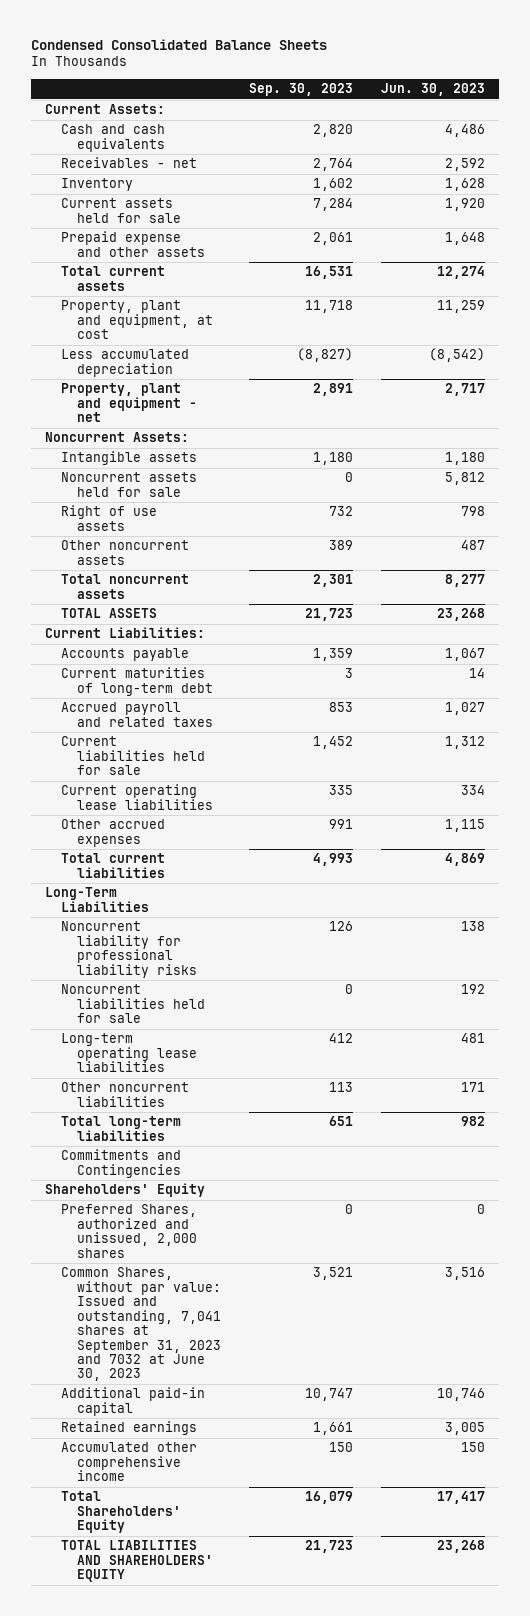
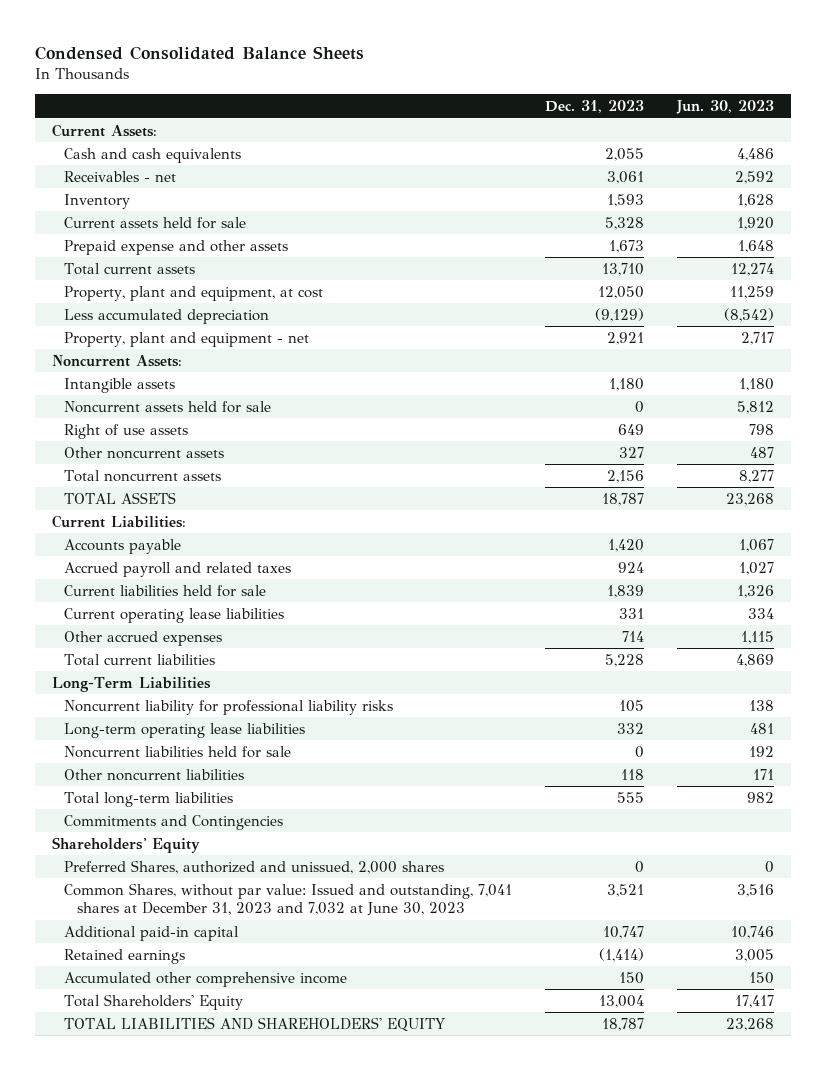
- | Sep. 30, 2023 | Jun. 30, 2023
+ | Dec. 31, 2023 | Jun. 30, 2023
- Current maturities of long-term debt | 3 | 14
- Current liabilities held for sale | 1,452 | 1,312
+ Current liabilities held for sale | 1,839 | 1,326
moved down: Noncurrent liabilities held for sale | 0 | 192
- Common Shares, without par value: Issued and outstanding, 7,041 shares at September 31, 2023 and 7032 at June 30, 2023 | 3,521 | 3,516
+ Common Shares, without par value: Issued and outstanding, 7,041 shares at December 31, 2023 and 7,032 at June 30, 2023 | 3,521 | 3,516

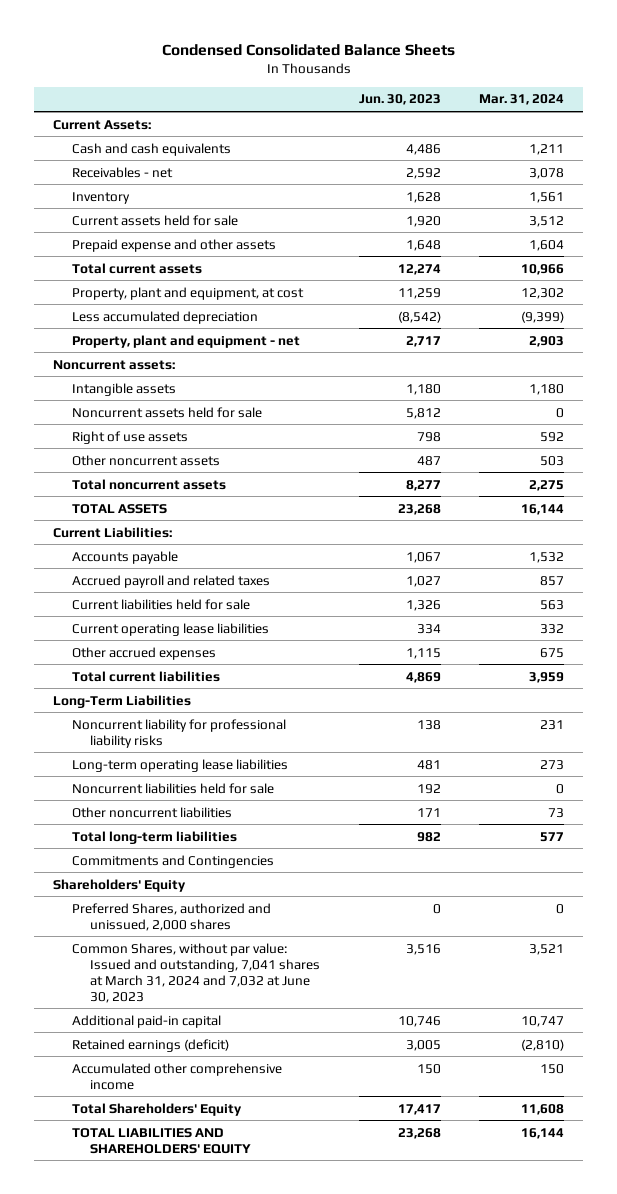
- | Dec. 31, 2023 | Jun. 30, 2023
+ | Jun. 30, 2023 | Mar. 31, 2024
- Noncurrent Assets:
+ Noncurrent assets:
- Common Shares, without par value: Issued and outstanding, 7,041 shares at December 31, 2023 and 7,032 at June 30, 2023 | 3,521 | 3,516
+ Common Shares, without par value: Issued and outstanding, 7,041 shares at March 31, 2024 and 7,032 at June 30, 2023 | 3,516 | 3,521
- Retained earnings | (1,414) | 3,005
+ Retained earnings (deficit) | 3,005 | (2,810)

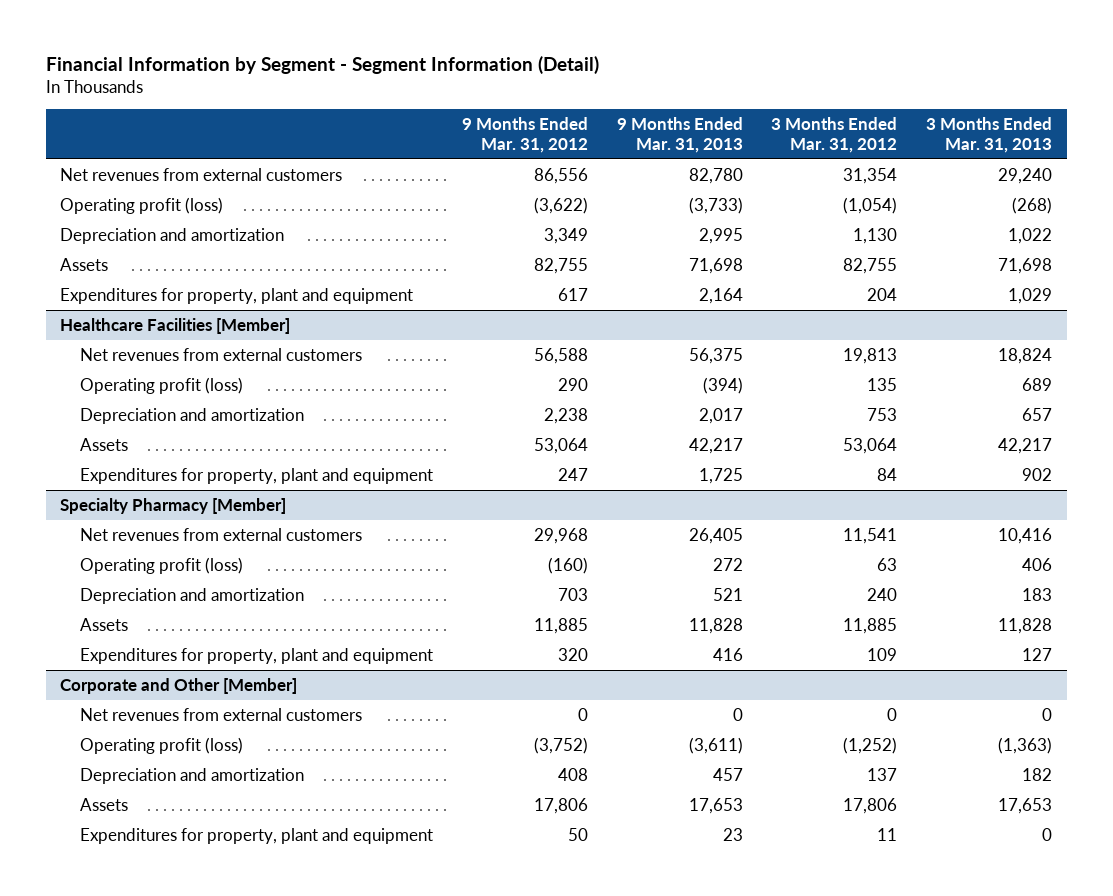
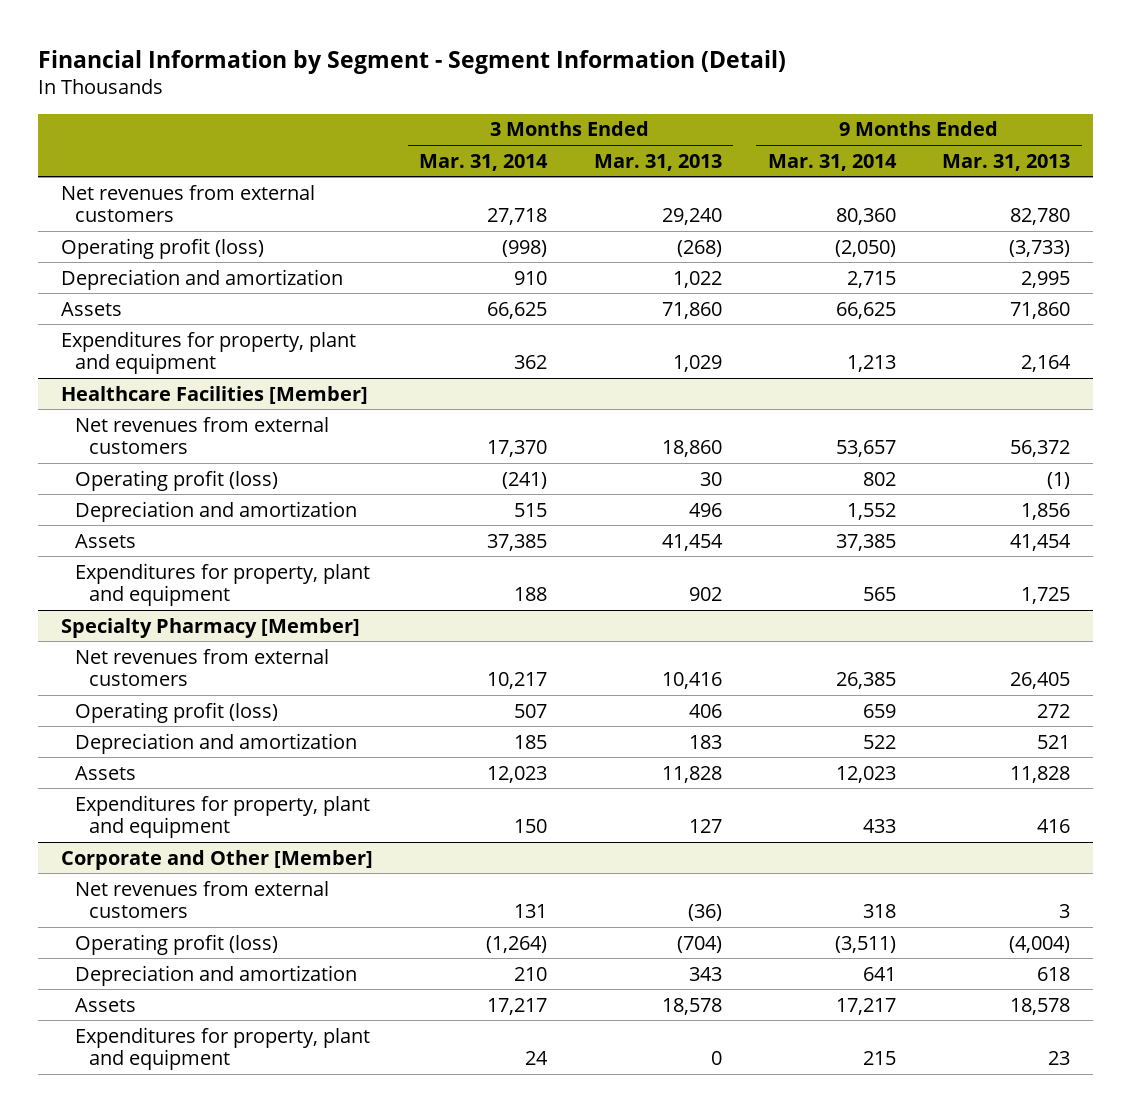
- | 9 Months Ended Mar. 31, 2012 | 9 Months Ended Mar. 31, 2013 | 3 Months Ended Mar. 31, 2012 | 3 Months Ended Mar. 31, 2013
+ | 3 Months Ended Mar. 31, 2014 | 3 Months Ended Mar. 31, 2013 | 9 Months Ended Mar. 31, 2014 | 9 Months Ended Mar. 31, 2013
- Assets | 82,755 | 71,698 | 82,755 | 71,698
+ Assets | 66,625 | 71,860 | 66,625 | 71,860
@ Healthcare Facilities [Member]
- Net revenues from external customers | 56,588 | 56,375 | 19,813 | 18,824
- Operating profit (loss) | 290 | (394) | 135 | 689
- Depreciation and amortization | 2,238 | 2,017 | 753 | 657
- Assets | 53,064 | 42,217 | 53,064 | 42,217
+ Net revenues from external customers | 17,370 | 18,860 | 53,657 | 56,372
+ Operating profit (loss) | (241) | 30 | 802 | (1)
+ Depreciation and amortization | 515 | 496 | 1,552 | 1,856
+ Assets | 37,385 | 41,454 | 37,385 | 41,454
@ Corporate and Other [Member]
- Net revenues from external customers | 0 | 0 | 0 | 0
- Operating profit (loss) | (3,752) | (3,611) | (1,252) | (1,363)
- Depreciation and amortization | 408 | 457 | 137 | 182
- Assets | 17,806 | 17,653 | 17,806 | 17,653
+ Net revenues from external customers | 131 | (36) | 318 | 3
+ Operating profit (loss) | (1,264) | (704) | (3,511) | (4,004)
+ Depreciation and amortization | 210 | 343 | 641 | 618
+ Assets | 17,217 | 18,578 | 17,217 | 18,578

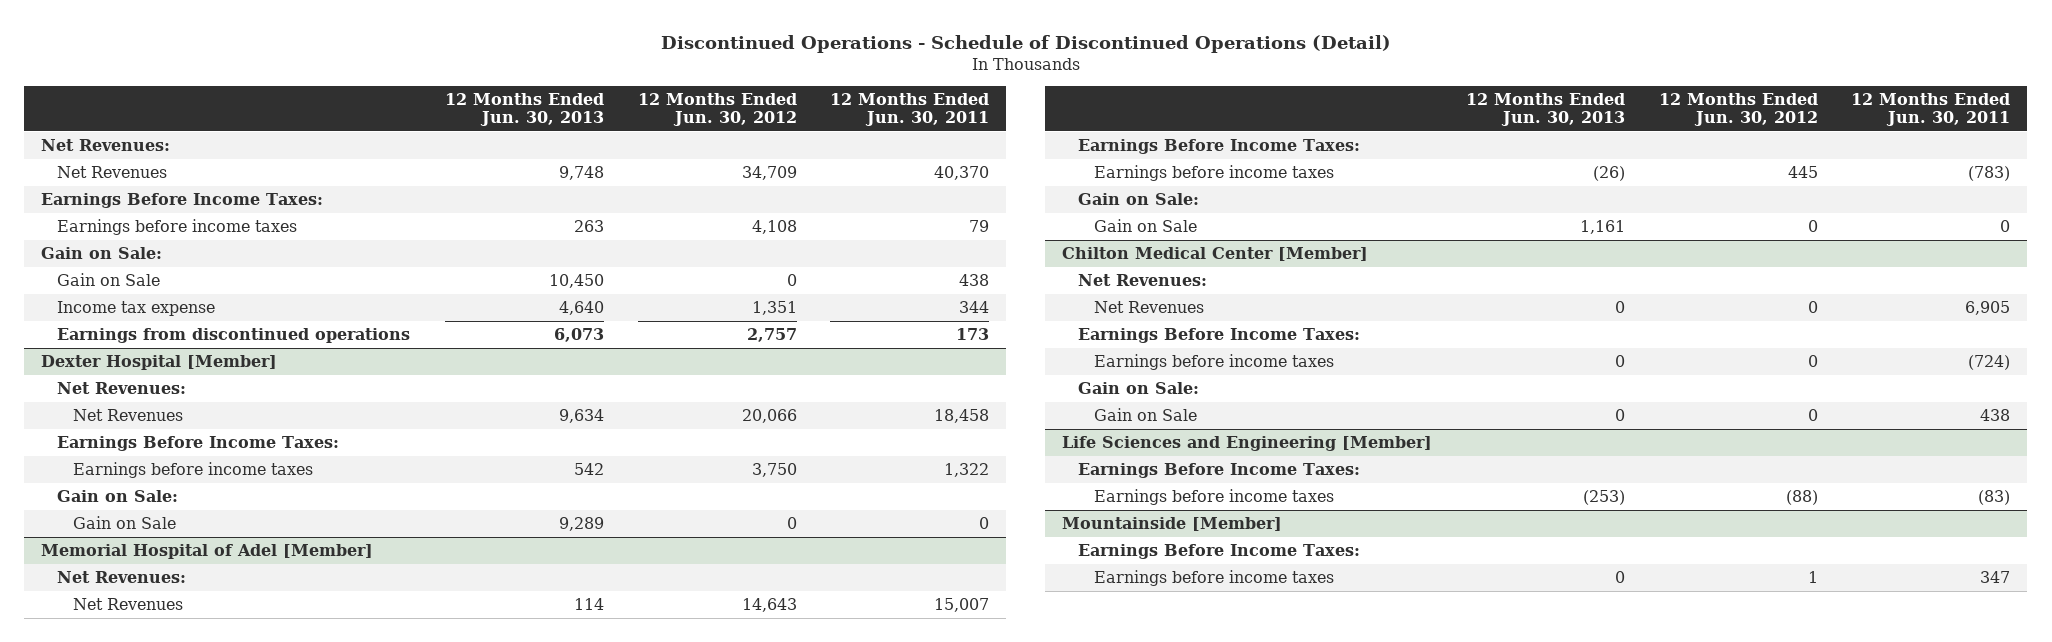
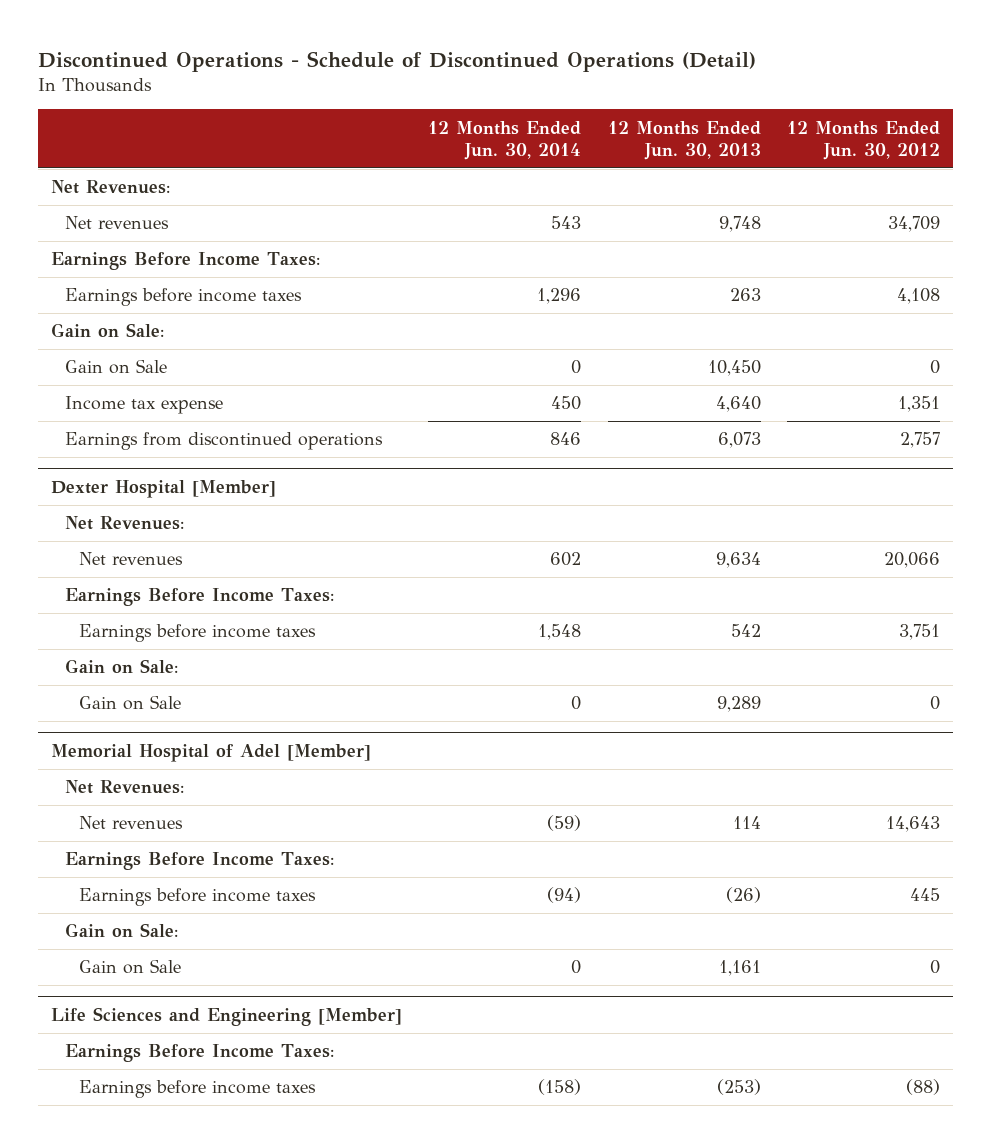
- | 12 Months Ended Jun. 30, 2013 | 12 Months Ended Jun. 30, 2012 | 12 Months Ended Jun. 30, 2011
+ | 12 Months Ended Jun. 30, 2014 | 12 Months Ended Jun. 30, 2013 | 12 Months Ended Jun. 30, 2012
- Net Revenues | 9,748 | 34,709 | 40,370
+ Net revenues | 543 | 9,748 | 34,709
@ Dexter Hospital [Member]
- Net Revenues | 9,634 | 20,066 | 18,458
+ Net revenues | 602 | 9,634 | 20,066
- Earnings before income taxes | 542 | 3,750 | 1,322
+ Earnings before income taxes | 1,548 | 542 | 3,751
@ Memorial Hospital of Adel [Member]
- Net Revenues | 114 | 14,643 | 15,007
+ Net revenues | (59) | 114 | 14,643
- Chilton Medical Center [Member]
- Net Revenues:
- Net Revenues | 0 | 0 | 6,905
- Earnings Before Income Taxes:
- Earnings before income taxes | 0 | 0 | (724)
- Gain on Sale:
- Gain on Sale | 0 | 0 | 438
- Mountainside [Member]
- Earnings Before Income Taxes:
- Earnings before income taxes | 0 | 1 | 347

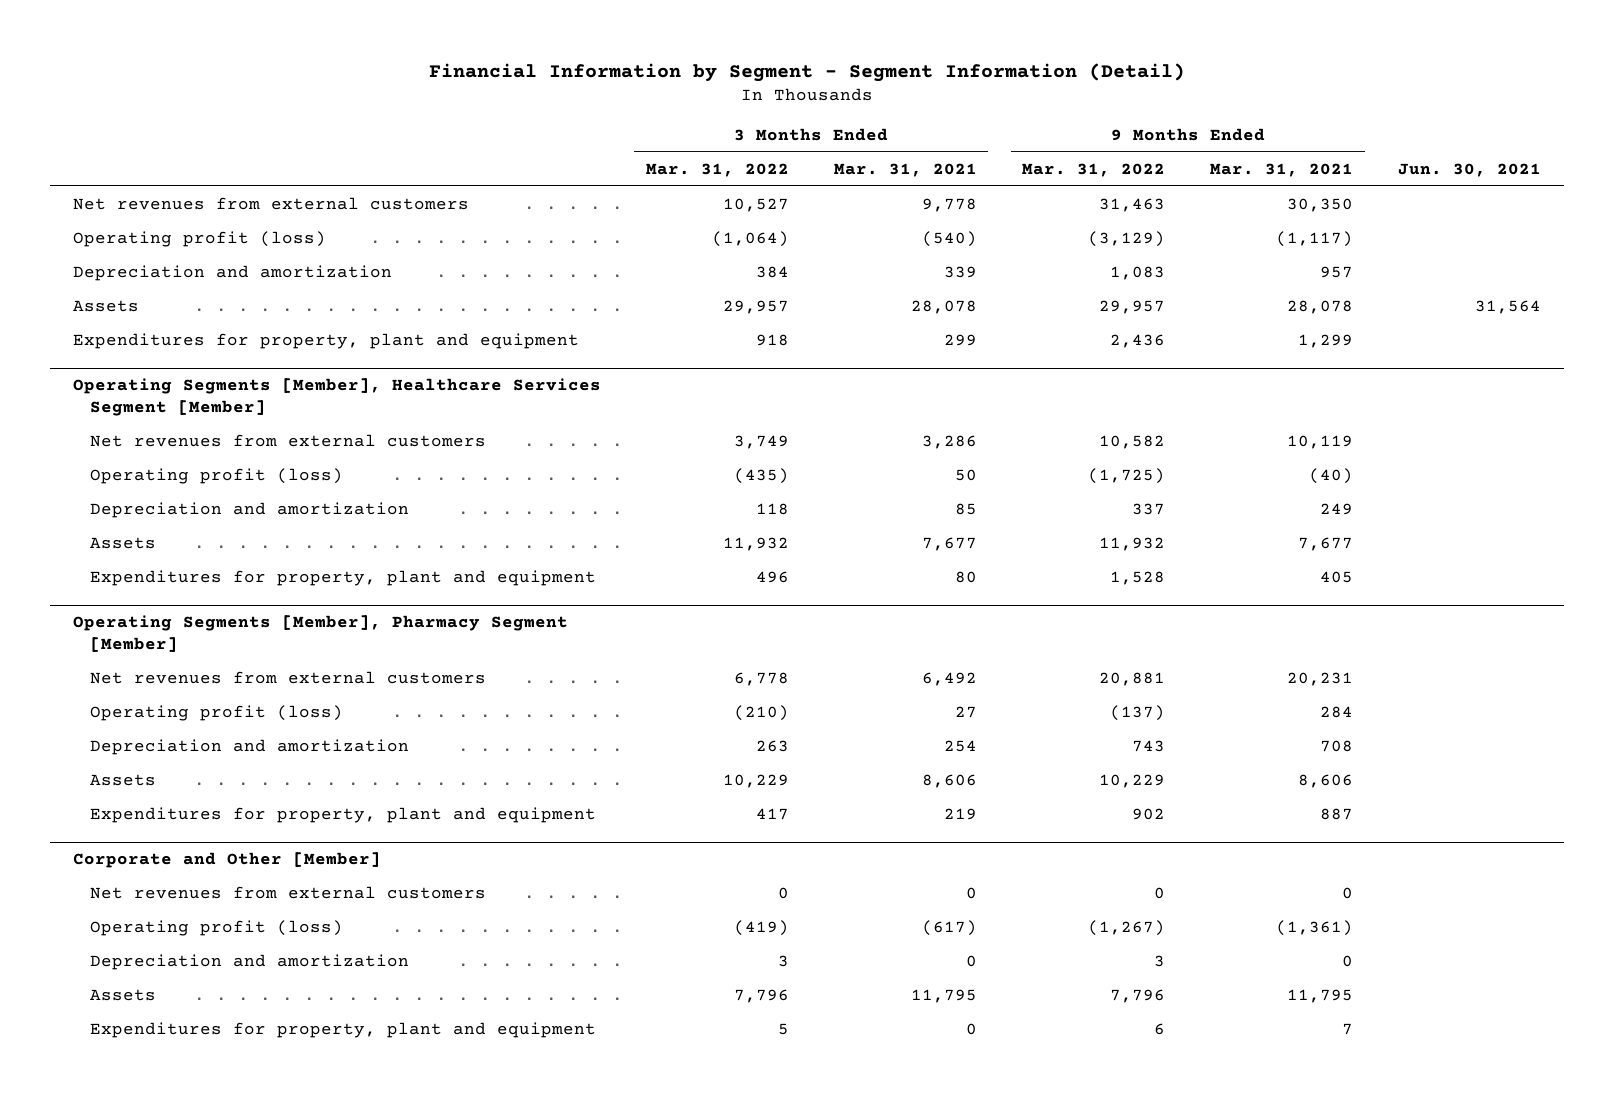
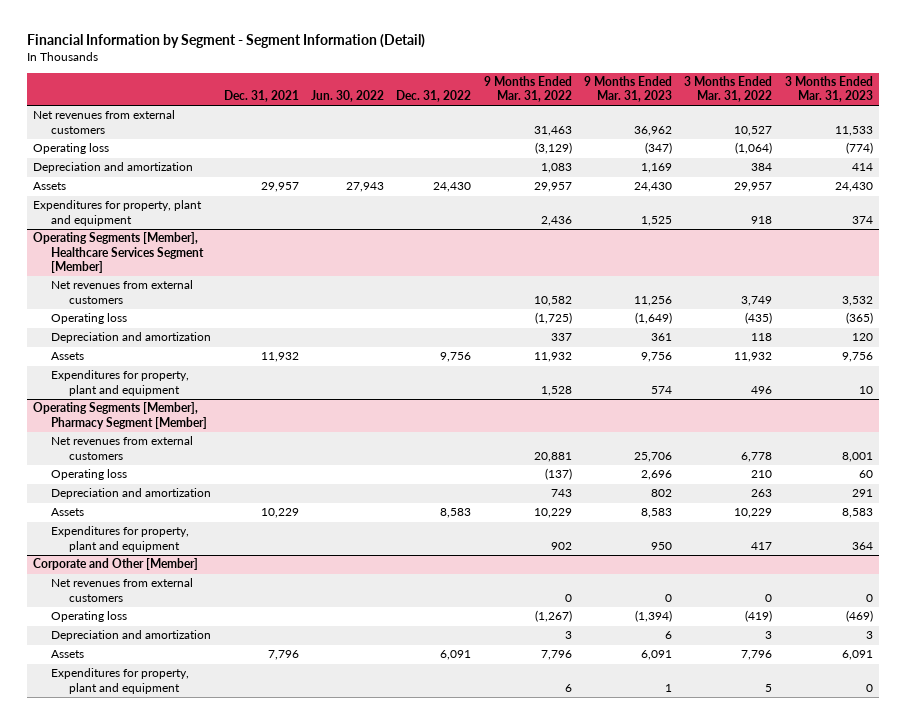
- | 3 Months Ended Mar. 31, 2022 | 3 Months Ended Mar. 31, 2021 | 9 Months Ended Mar. 31, 2022 | 9 Months Ended Mar. 31, 2021 | Jun. 30, 2021
+ | Dec. 31, 2021 | Jun. 30, 2022 | Dec. 31, 2022 | 9 Months Ended Mar. 31, 2022 | 9 Months Ended Mar. 31, 2023 | 3 Months Ended Mar. 31, 2022 | 3 Months Ended Mar. 31, 2023
- Operating profit (loss) | (1,064) | (540) | (3,129) | (1,117) |
+ Operating loss | | | | (3,129) | (347) | (1,064) | (774)
@ Operating Segments [Member], Healthcare Services Segment [Member]
- Operating profit (loss) | (435) | 50 | (1,725) | (40) |
+ Operating loss | | | | (1,725) | (1,649) | (435) | (365)
@ Operating Segments [Member], Pharmacy Segment [Member]
- Operating profit (loss) | (210) | 27 | (137) | 284 |
+ Operating loss | | | | (137) | 2,696 | 210 | 60
@ Corporate and Other [Member]
- Operating profit (loss) | (419) | (617) | (1,267) | (1,361) |
+ Operating loss | | | | (1,267) | (1,394) | (419) | (469)

